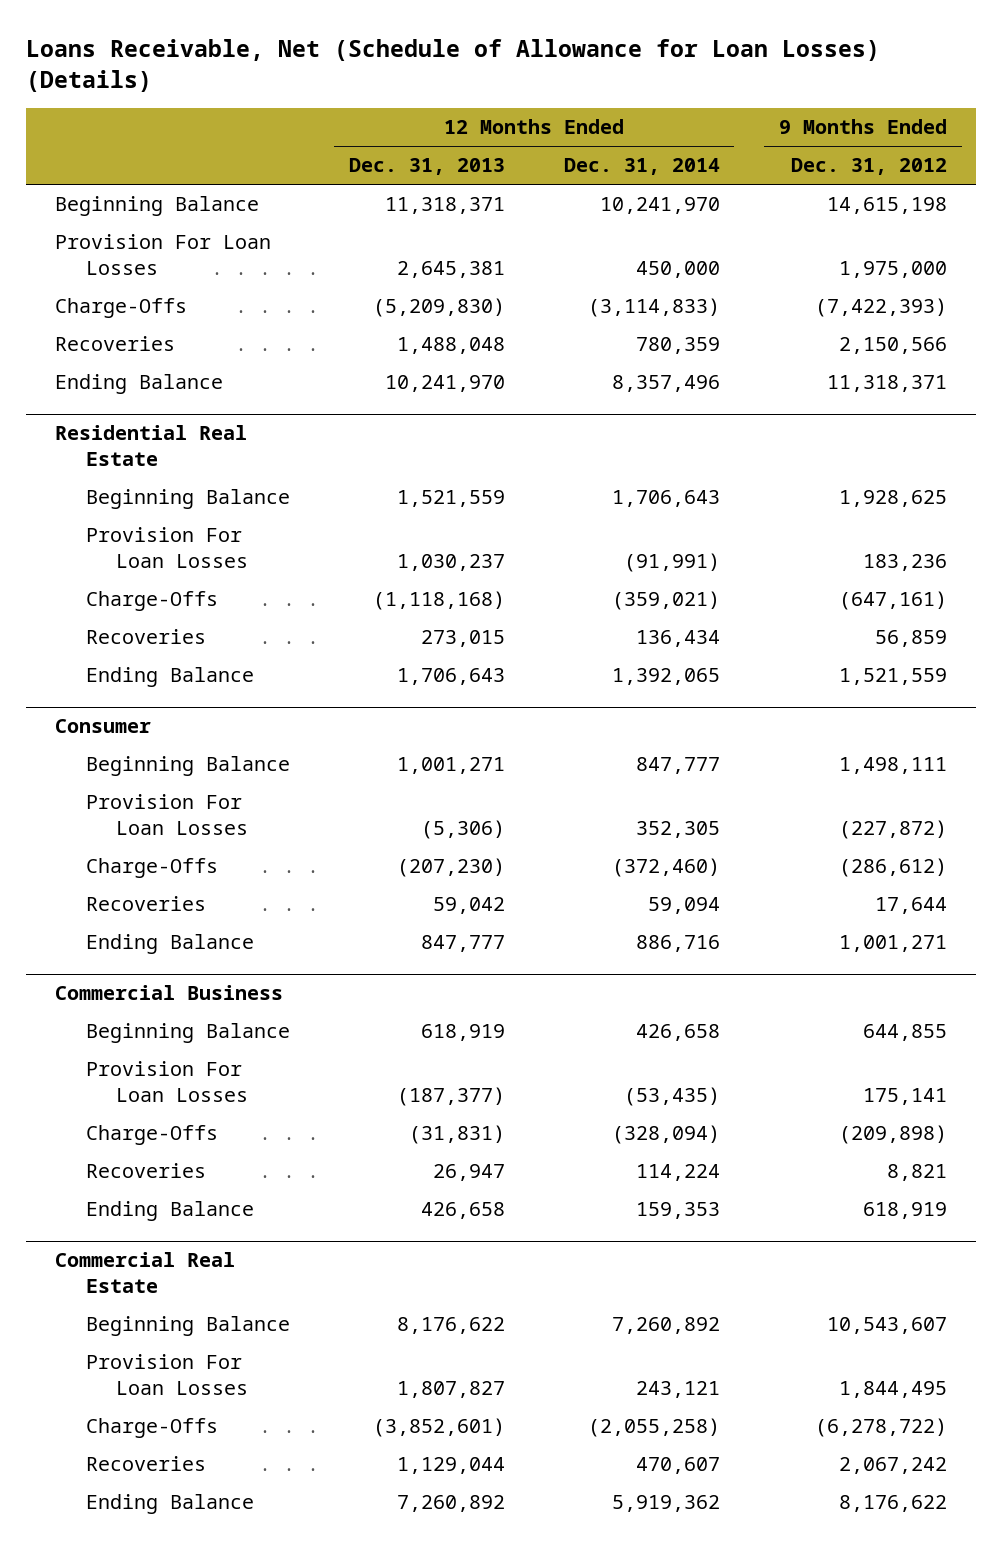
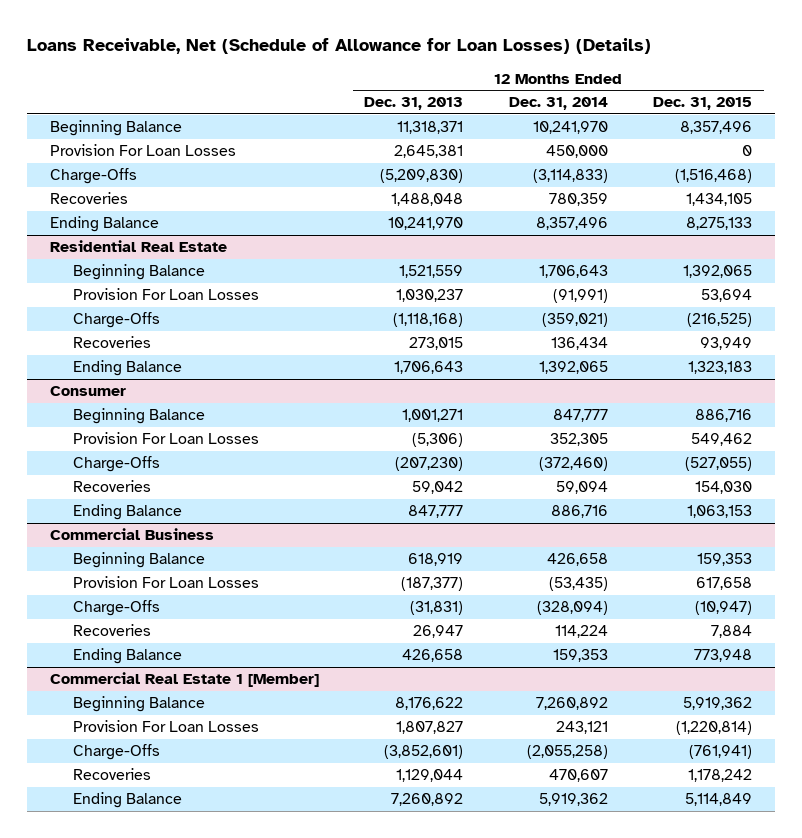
- | 12 Months Ended Dec. 31, 2013 | 12 Months Ended Dec. 31, 2014 | 9 Months Ended Dec. 31, 2012
+ | 12 Months Ended Dec. 31, 2013 | 12 Months Ended Dec. 31, 2014 | 12 Months Ended Dec. 31, 2015
- Commercial Real Estate
+ Commercial Real Estate 1 [Member]

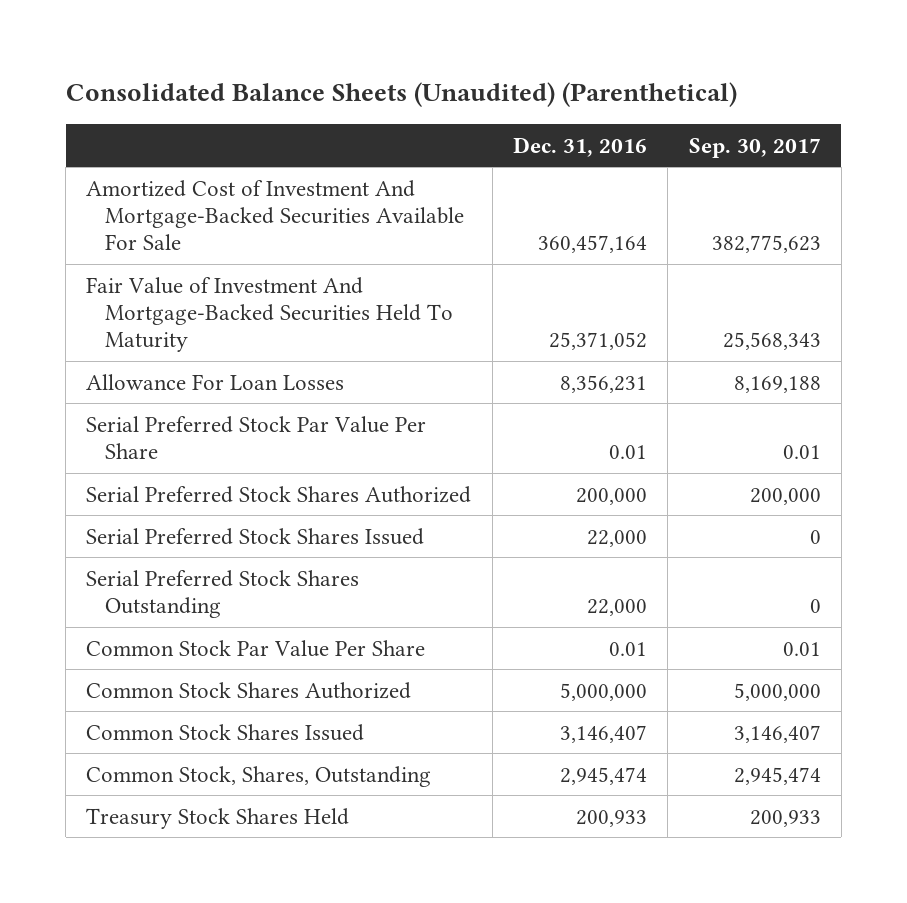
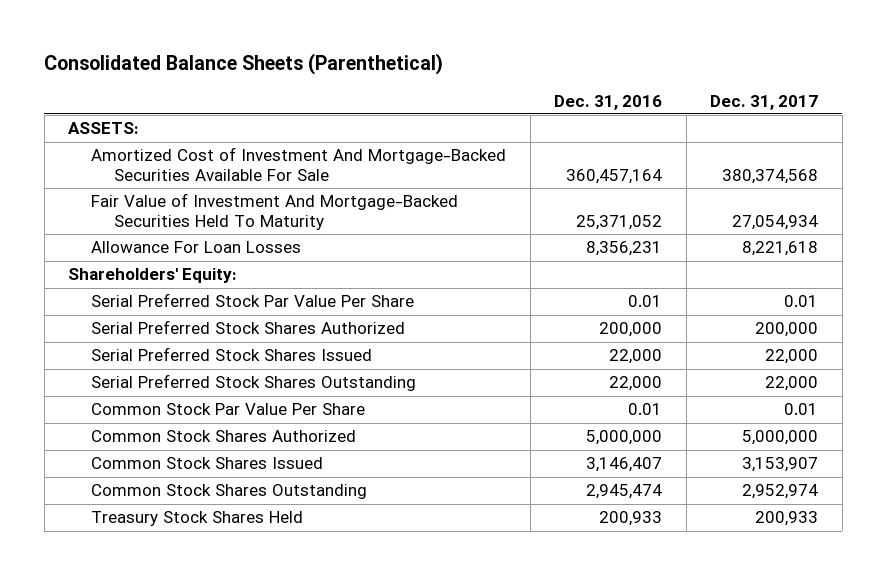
- Consolidated Balance Sheets (Unaudited) (Parenthetical)
+ Consolidated Balance Sheets (Parenthetical)
- | Dec. 31, 2016 | Sep. 30, 2017
+ | Dec. 31, 2016 | Dec. 31, 2017
+ ASSETS:
+ Shareholders' Equity:
- Common Stock, Shares, Outstanding | 2,945,474 | 2,945,474
+ Common Stock Shares Outstanding | 2,945,474 | 2,952,974

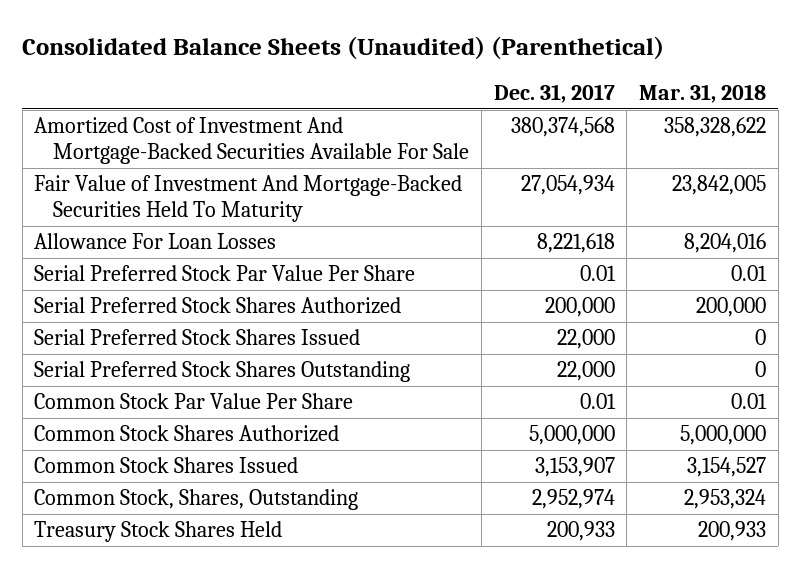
- Consolidated Balance Sheets (Parenthetical)
+ Consolidated Balance Sheets (Unaudited) (Parenthetical)
- | Dec. 31, 2016 | Dec. 31, 2017
+ | Dec. 31, 2017 | Mar. 31, 2018
- ASSETS:
- Shareholders' Equity:
- Common Stock Shares Outstanding | 2,945,474 | 2,952,974
+ Common Stock, Shares, Outstanding | 2,952,974 | 2,953,324

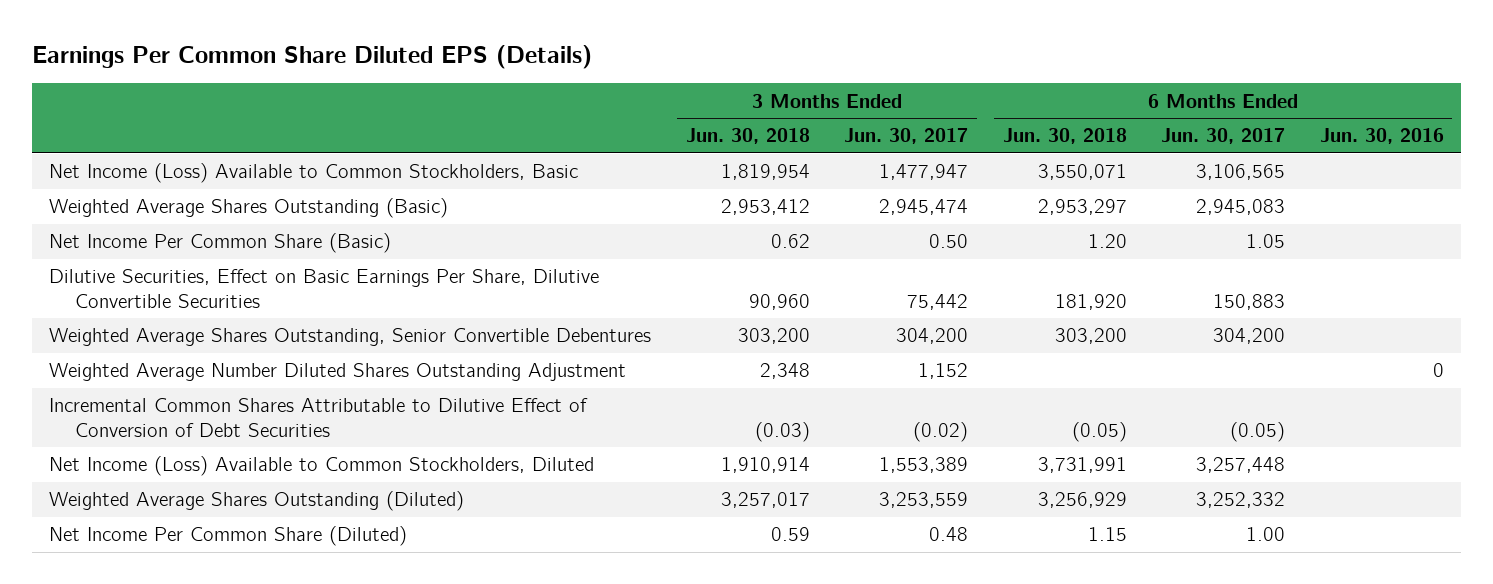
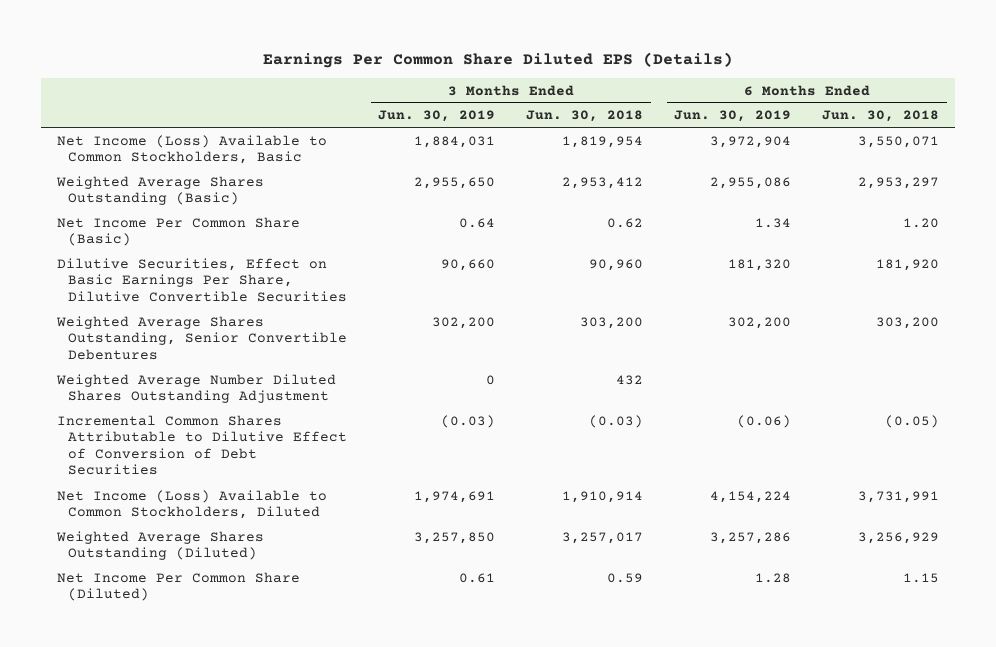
- | 3 Months Ended Jun. 30, 2018 | 3 Months Ended Jun. 30, 2017 | 6 Months Ended Jun. 30, 2018 | 6 Months Ended Jun. 30, 2017 | 6 Months Ended Jun. 30, 2016
+ | 3 Months Ended Jun. 30, 2019 | 3 Months Ended Jun. 30, 2018 | 6 Months Ended Jun. 30, 2019 | 6 Months Ended Jun. 30, 2018
- Weighted Average Number Diluted Shares Outstanding Adjustment | 2,348 | 1,152 | | | 0
+ Weighted Average Number Diluted Shares Outstanding Adjustment | 0 | 432 | |

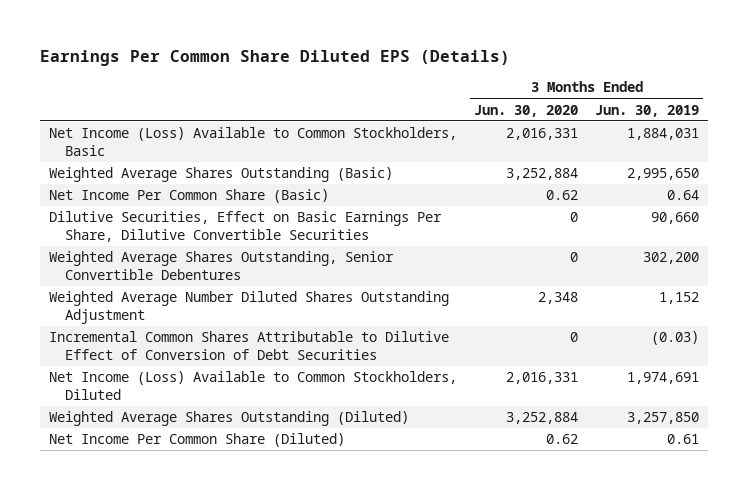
- | 3 Months Ended Jun. 30, 2019 | 3 Months Ended Jun. 30, 2018 | 6 Months Ended Jun. 30, 2019 | 6 Months Ended Jun. 30, 2018
+ | 3 Months Ended Jun. 30, 2020 | 3 Months Ended Jun. 30, 2019
- Weighted Average Shares Outstanding (Basic) | 2,955,650 | 2,953,412 | 2,955,086 | 2,953,297
+ Weighted Average Shares Outstanding (Basic) | 3,252,884 | 2,995,650
- Weighted Average Number Diluted Shares Outstanding Adjustment | 0 | 432 | |
+ Weighted Average Number Diluted Shares Outstanding Adjustment | 2,348 | 1,152

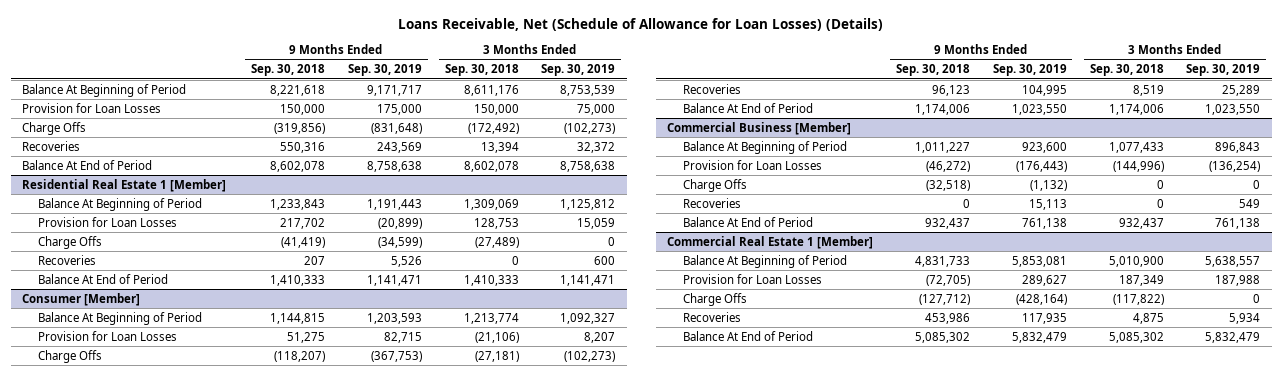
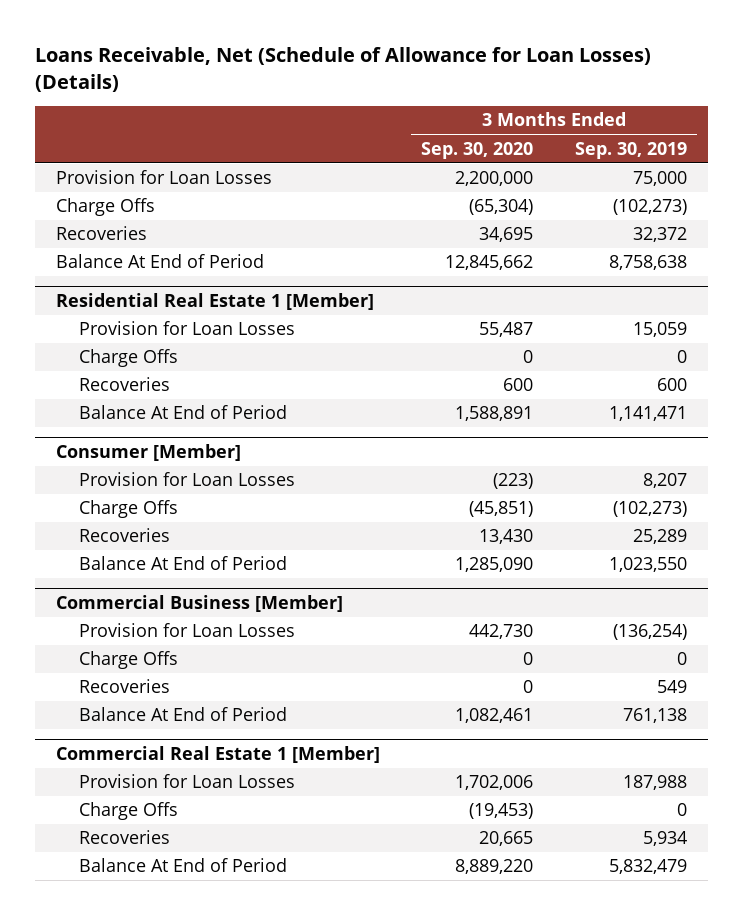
- | 9 Months Ended Sep. 30, 2018 | 9 Months Ended Sep. 30, 2019 | 3 Months Ended Sep. 30, 2018 | 3 Months Ended Sep. 30, 2019
+ | 3 Months Ended Sep. 30, 2020 | 3 Months Ended Sep. 30, 2019
- Balance At Beginning of Period | 8,221,618 | 9,171,717 | 8,611,176 | 8,753,539
@ Residential Real Estate 1 [Member]
- Balance At Beginning of Period | 1,233,843 | 1,191,443 | 1,309,069 | 1,125,812
@ Consumer [Member]
- Balance At Beginning of Period | 1,144,815 | 1,203,593 | 1,213,774 | 1,092,327
@ Commercial Business [Member]
- Balance At Beginning of Period | 1,011,227 | 923,600 | 1,077,433 | 896,843
@ Commercial Real Estate 1 [Member]
- Balance At Beginning of Period | 4,831,733 | 5,853,081 | 5,010,900 | 5,638,557

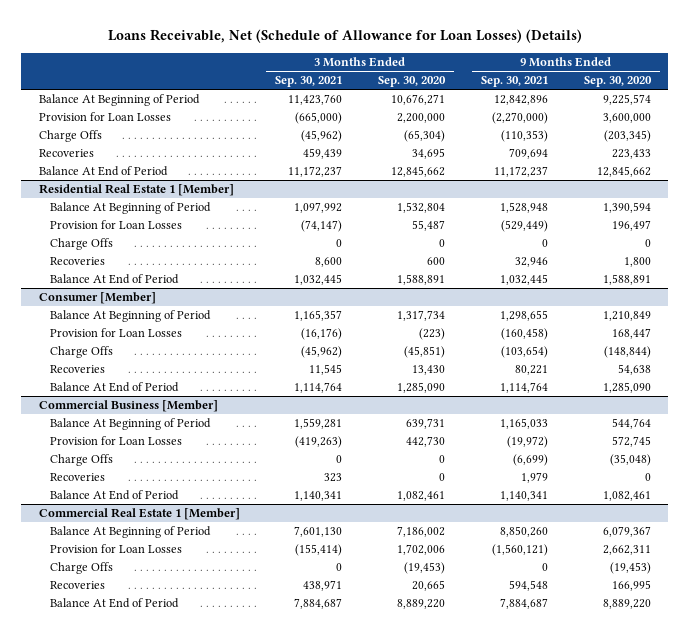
- | 3 Months Ended Sep. 30, 2020 | 3 Months Ended Sep. 30, 2019
+ | 3 Months Ended Sep. 30, 2021 | 3 Months Ended Sep. 30, 2020 | 9 Months Ended Sep. 30, 2021 | 9 Months Ended Sep. 30, 2020
+ Balance At Beginning of Period | 11,423,760 | 10,676,271 | 12,842,896 | 9,225,574
@ Residential Real Estate 1 [Member]
+ Balance At Beginning of Period | 1,097,992 | 1,532,804 | 1,528,948 | 1,390,594
@ Consumer [Member]
+ Balance At Beginning of Period | 1,165,357 | 1,317,734 | 1,298,655 | 1,210,849
@ Commercial Business [Member]
+ Balance At Beginning of Period | 1,559,281 | 639,731 | 1,165,033 | 544,764
@ Commercial Real Estate 1 [Member]
+ Balance At Beginning of Period | 7,601,130 | 7,186,002 | 8,850,260 | 6,079,367

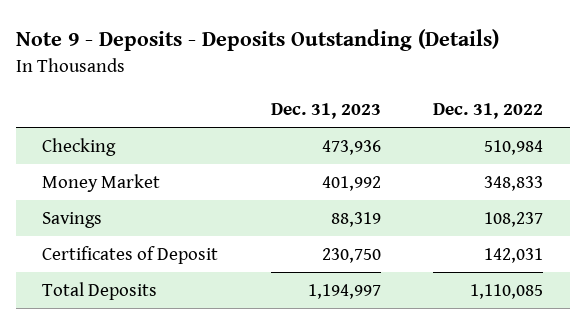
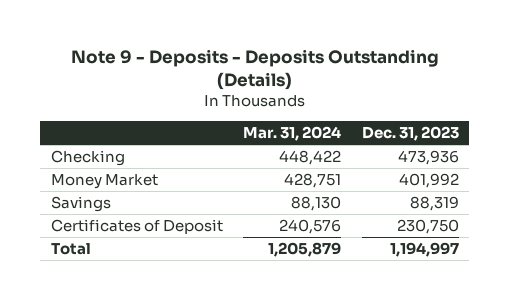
- | Dec. 31, 2023 | Dec. 31, 2022
+ | Mar. 31, 2024 | Dec. 31, 2023
- Total Deposits | 1,194,997 | 1,110,085
+ Total | 1,205,879 | 1,194,997

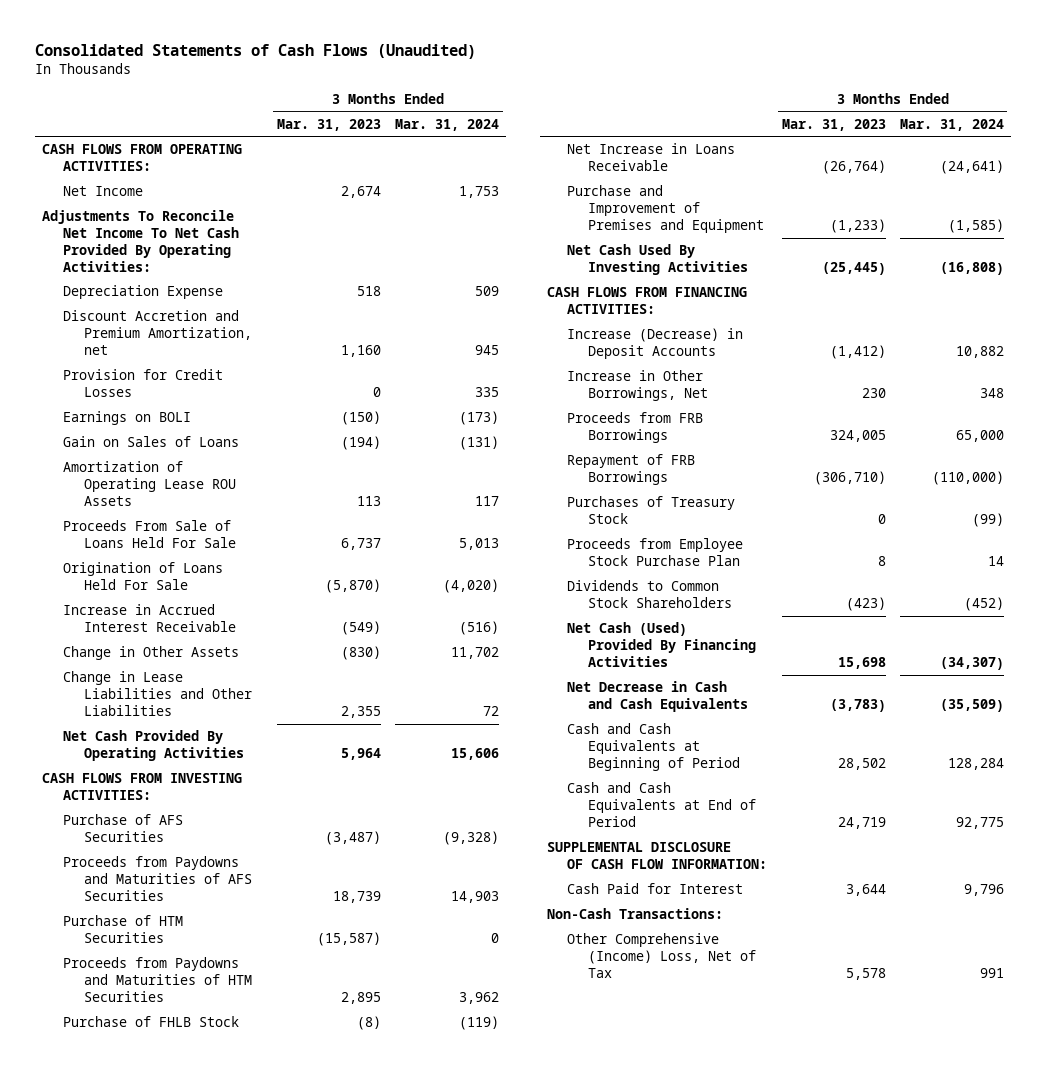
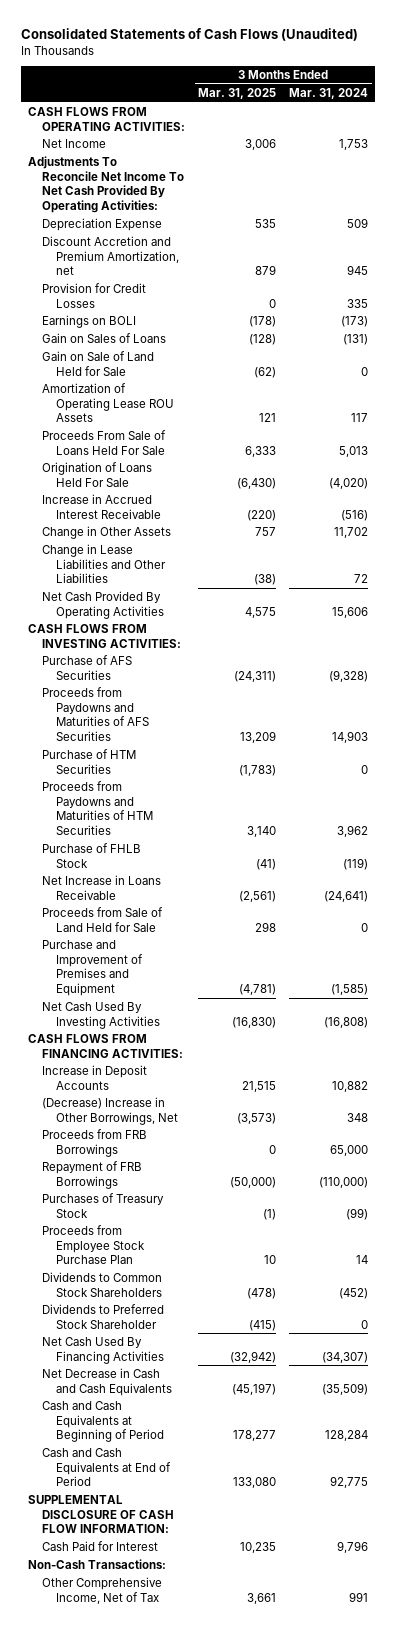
- | 3 Months Ended Mar. 31, 2023 | 3 Months Ended Mar. 31, 2024
+ | 3 Months Ended Mar. 31, 2025 | 3 Months Ended Mar. 31, 2024
+ Gain on Sale of Land Held for Sale | (62) | 0
+ Proceeds from Sale of Land Held for Sale | 298 | 0
- Increase (Decrease) in Deposit Accounts | (1,412) | 10,882
- Increase in Other Borrowings, Net | 230 | 348
+ Increase in Deposit Accounts | 21,515 | 10,882
+ (Decrease) Increase in Other Borrowings, Net | (3,573) | 348
- Net Cash (Used) Provided By Financing Activities | 15,698 | (34,307)
+ Dividends to Preferred Stock Shareholder | (415) | 0
+ Net Cash Used By Financing Activities | (32,942) | (34,307)
- Other Comprehensive (Income) Loss, Net of Tax | 5,578 | 991
+ Other Comprehensive Income, Net of Tax | 3,661 | 991

